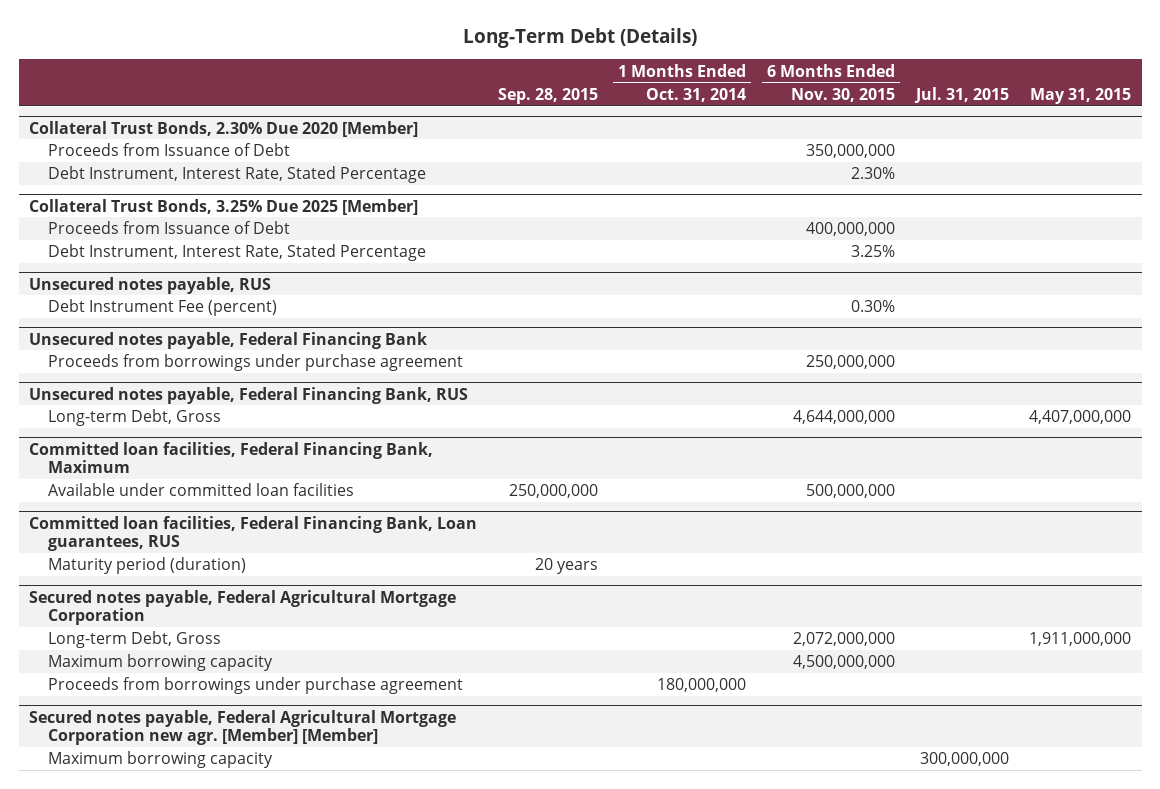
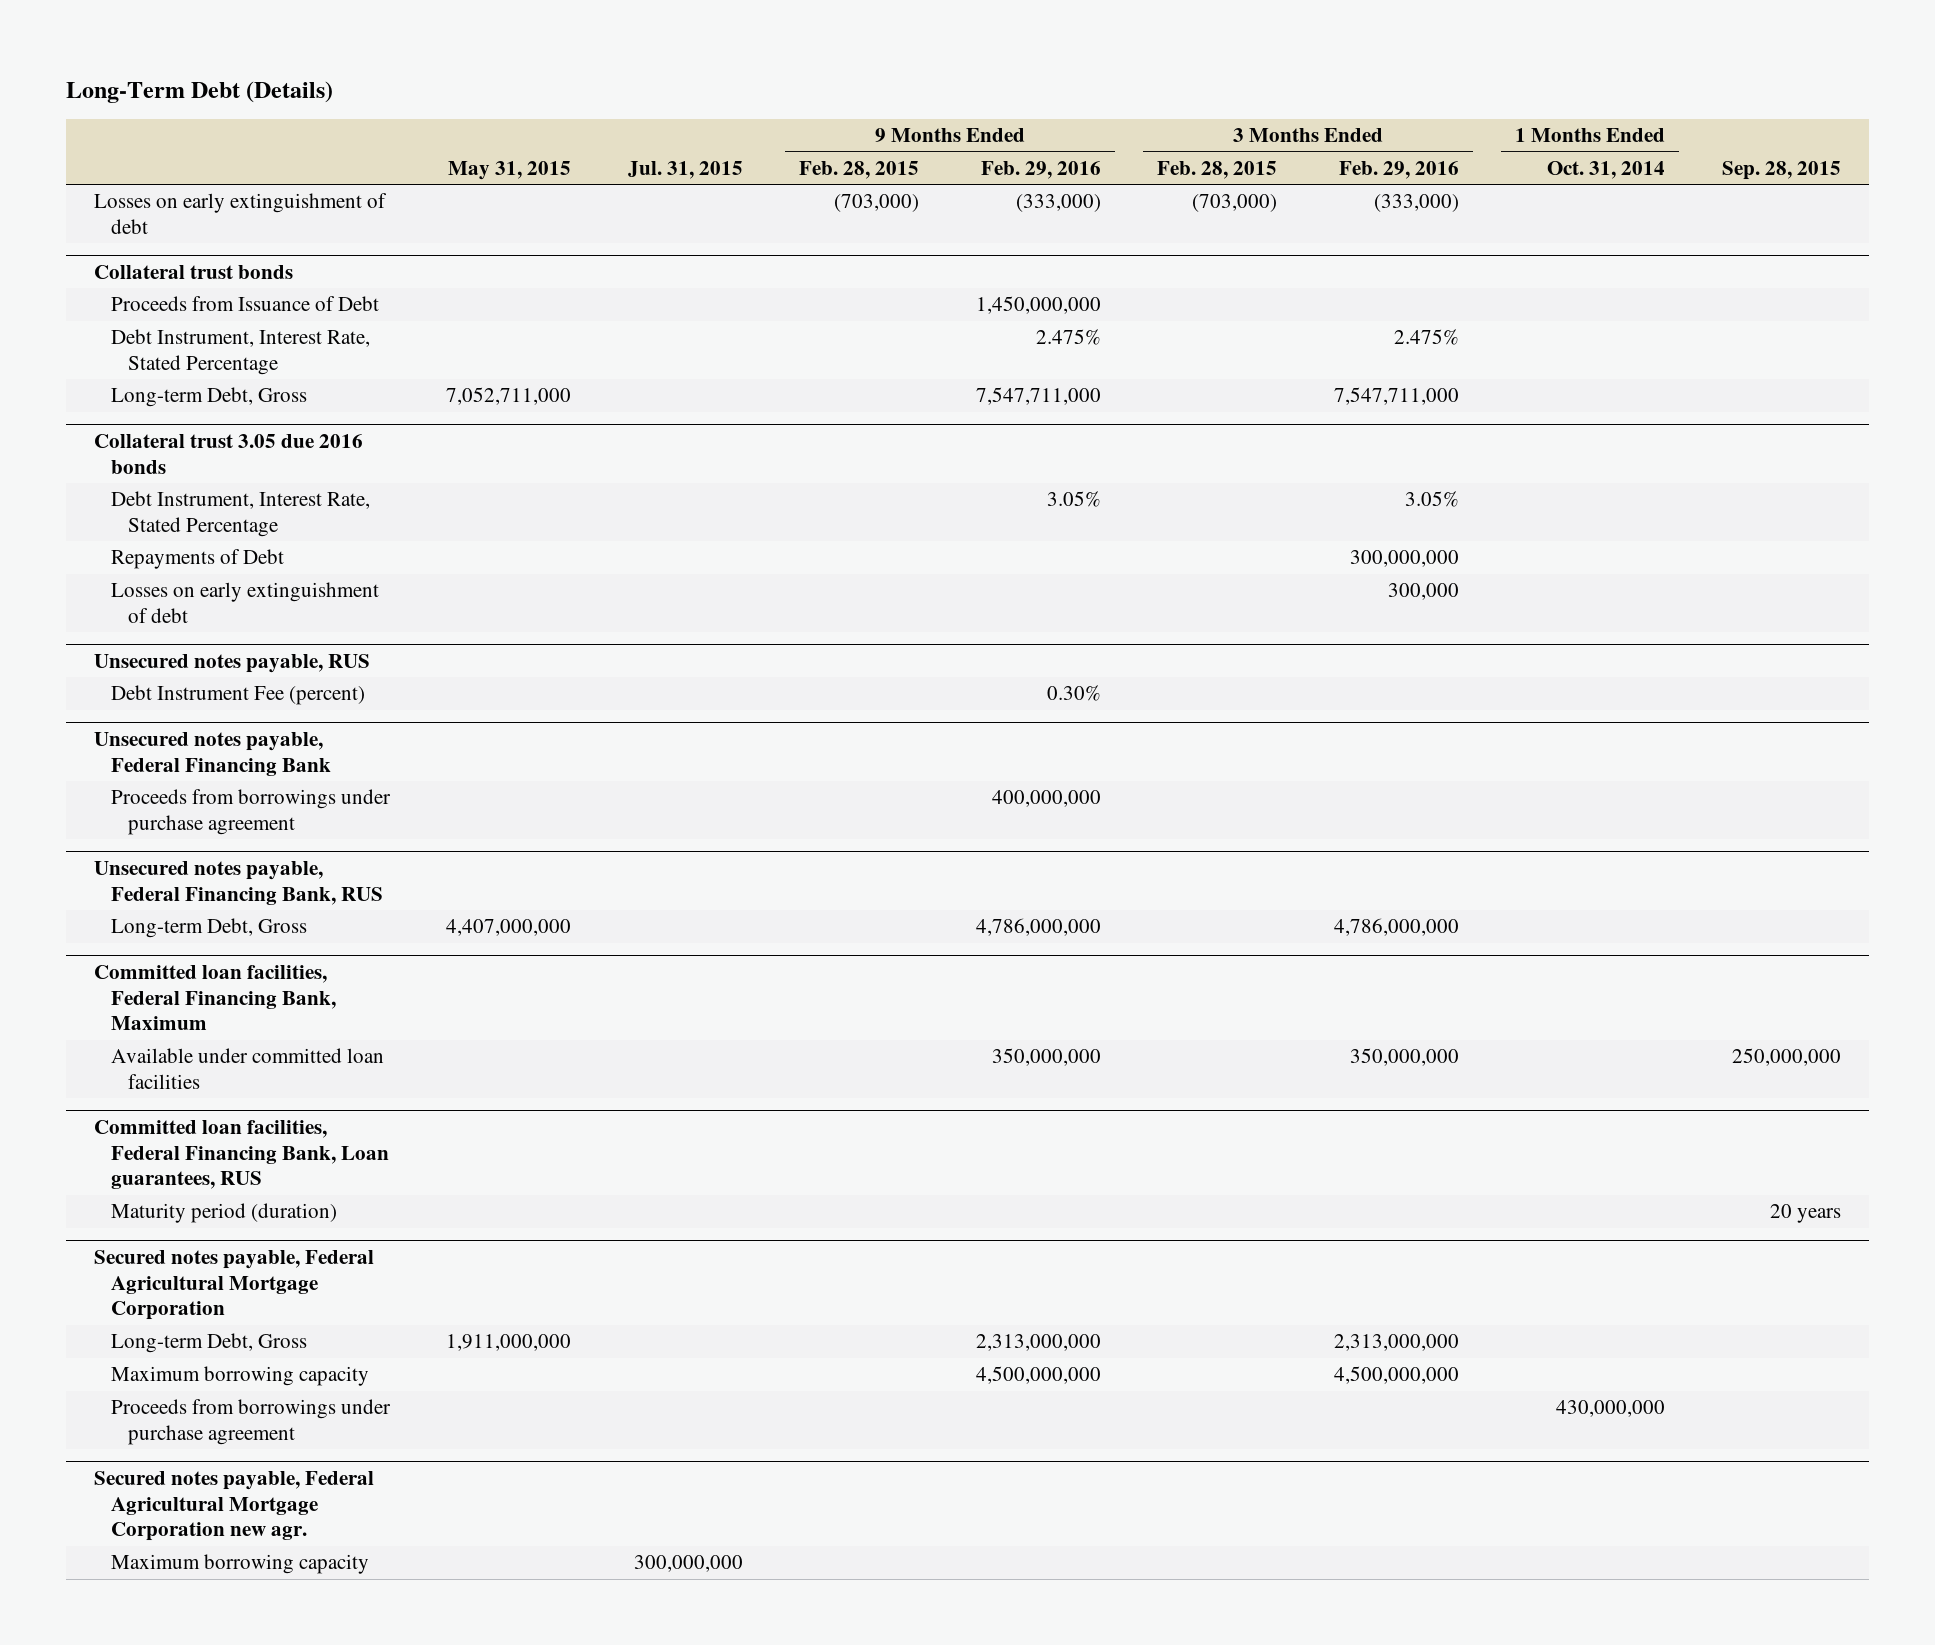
- | Sep. 28, 2015 | 1 Months Ended Oct. 31, 2014 | 6 Months Ended Nov. 30, 2015 | Jul. 31, 2015 | May 31, 2015
+ | May 31, 2015 | Jul. 31, 2015 | 9 Months Ended Feb. 28, 2015 | 9 Months Ended Feb. 29, 2016 | 3 Months Ended Feb. 28, 2015 | 3 Months Ended Feb. 29, 2016 | 1 Months Ended Oct. 31, 2014 | Sep. 28, 2015
- Collateral Trust Bonds, 2.30% Due 2020 [Member]
- Proceeds from Issuance of Debt | | | 350,000,000 | |
- Debt Instrument, Interest Rate, Stated Percentage | | | 2.30% | |
- Collateral Trust Bonds, 3.25% Due 2025 [Member]
- Proceeds from Issuance of Debt | | | 400,000,000 | |
- Debt Instrument, Interest Rate, Stated Percentage | | | 3.25% | |
+ Losses on early extinguishment of debt | | | (703,000) | (333,000) | (703,000) | (333,000) | |
+ Collateral trust bonds
+ Proceeds from Issuance of Debt | | | | 1,450,000,000 | | | |
+ Debt Instrument, Interest Rate, Stated Percentage | | | | 2.475% | | 2.475% | |
+ Long-term Debt, Gross | 7,052,711,000 | | | 7,547,711,000 | | 7,547,711,000 | |
+ Collateral trust 3.05 due 2016 bonds
+ Debt Instrument, Interest Rate, Stated Percentage | | | | 3.05% | | 3.05% | |
+ Repayments of Debt | | | | | | 300,000,000 | |
+ Losses on early extinguishment of debt | | | | | | 300,000 | |
@ Secured notes payable, Federal Agricultural Mortgage Corporation
- Proceeds from borrowings under purchase agreement | | 180,000,000 | | |
- Secured notes payable, Federal Agricultural Mortgage Corporation new agr. [Member] [Member]
@ Secured notes payable, Federal Agricultural Mortgage Corporation
+ Proceeds from borrowings under purchase agreement | | | | | | | 430,000,000 |
+ Secured notes payable, Federal Agricultural Mortgage Corporation new agr.

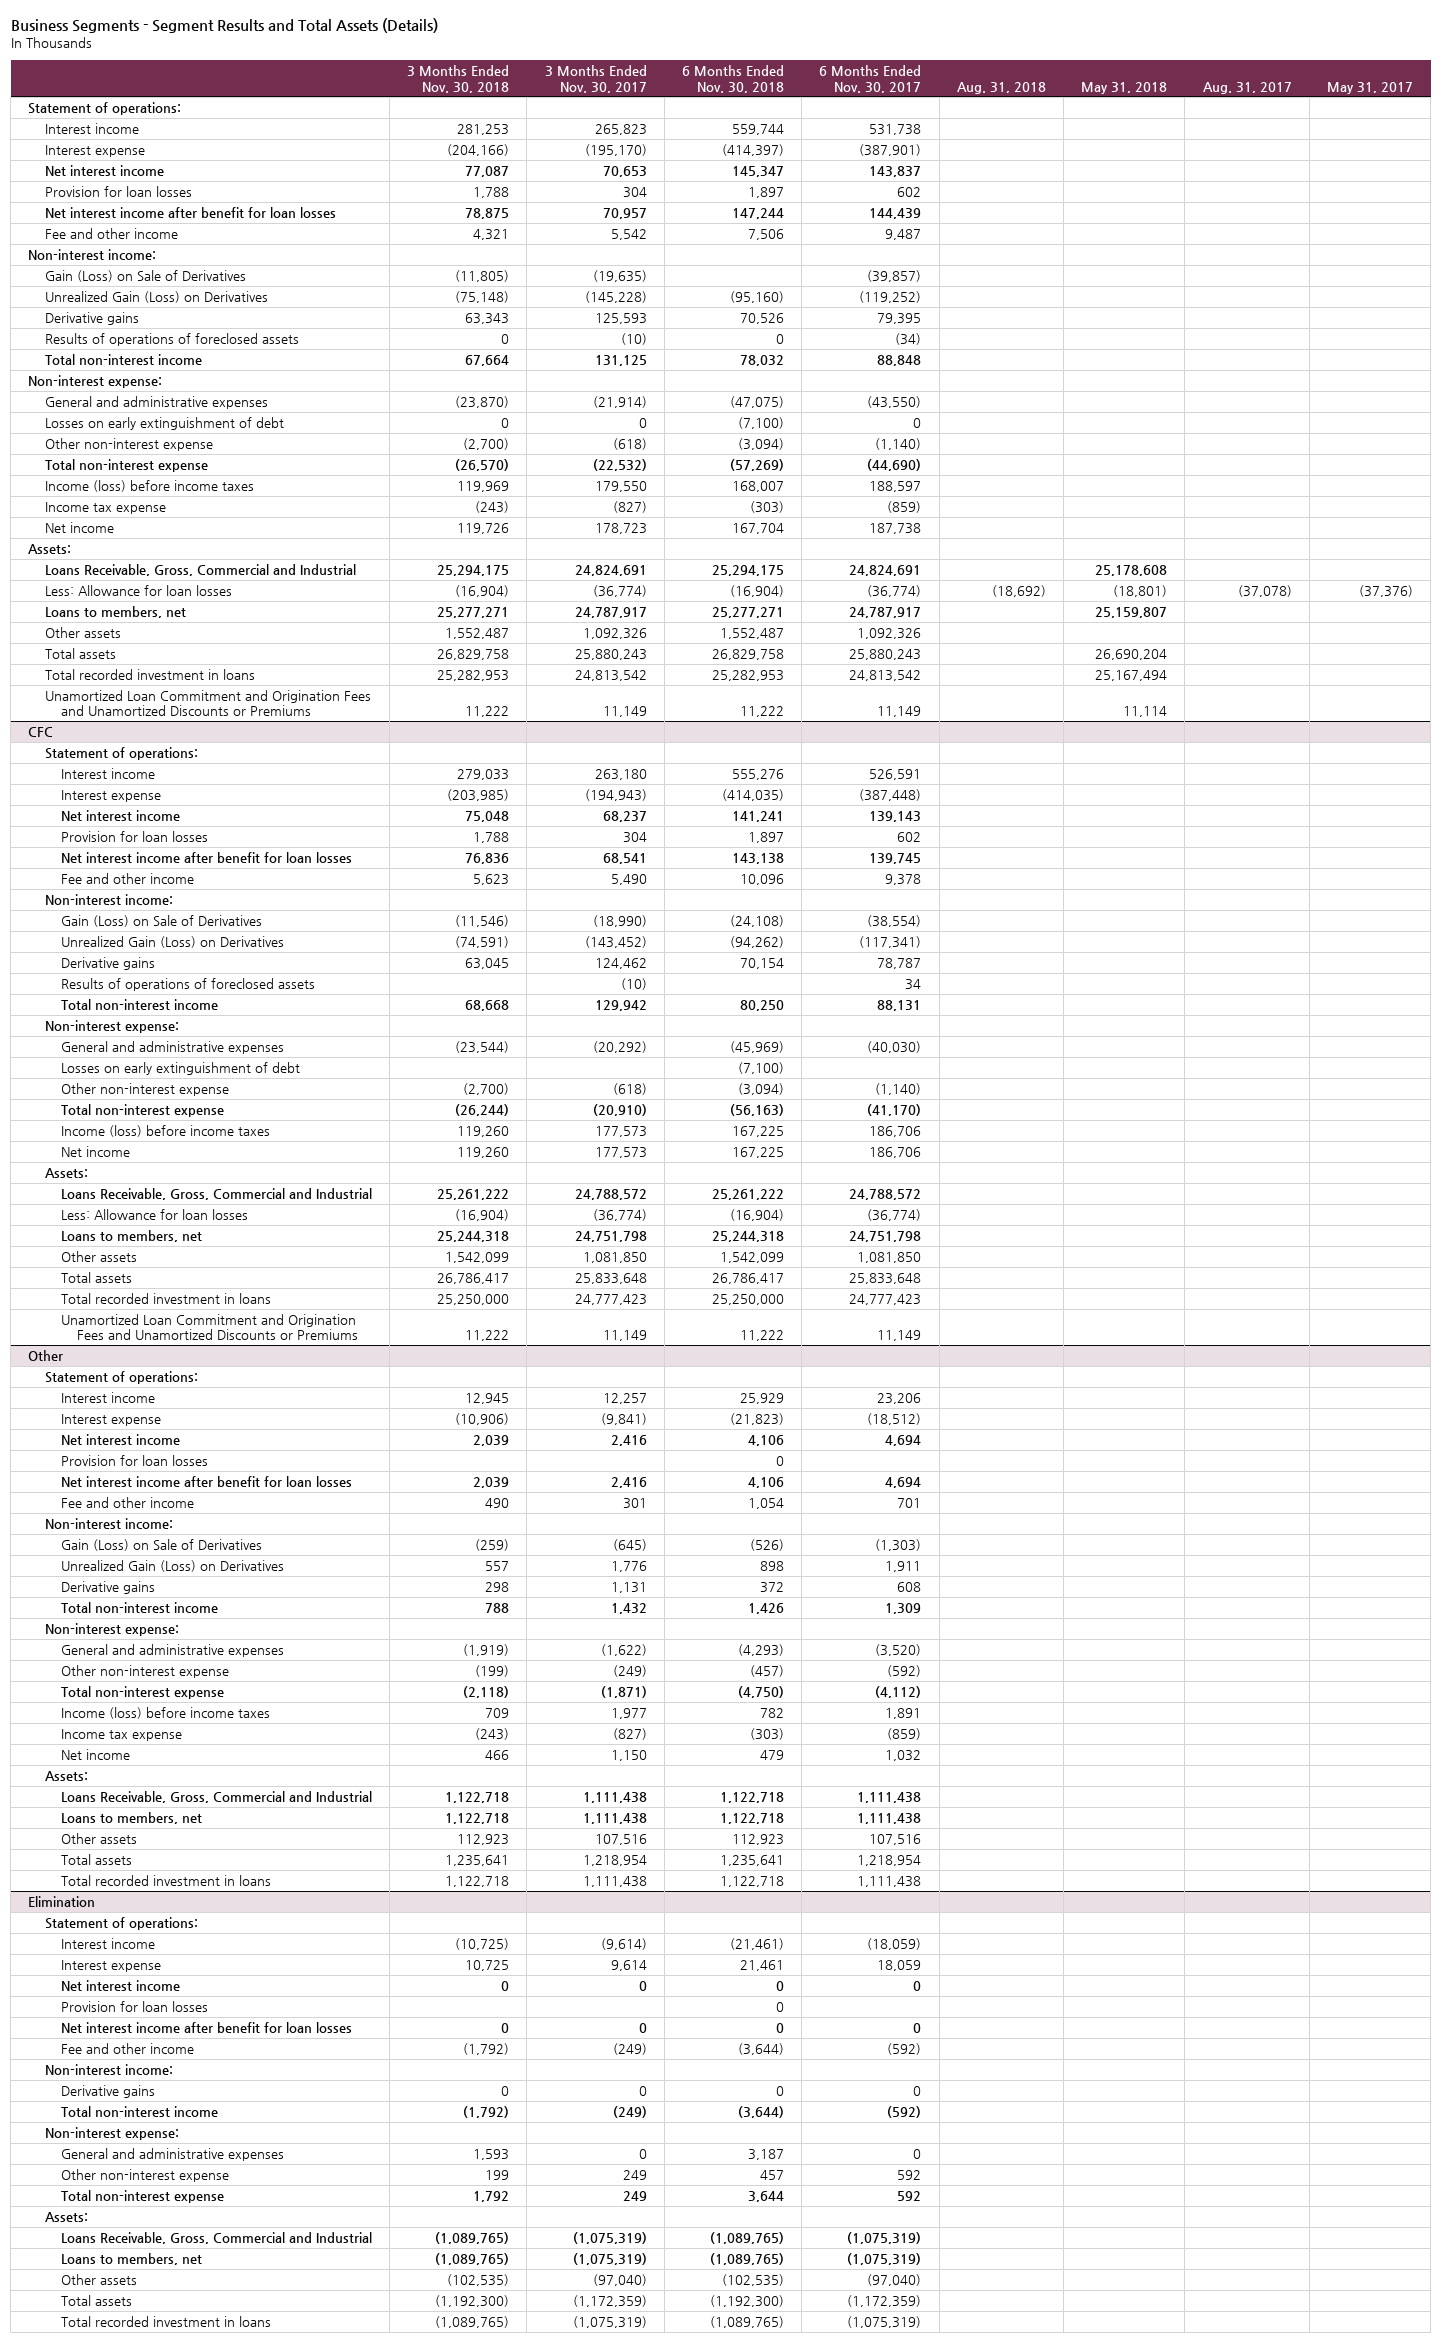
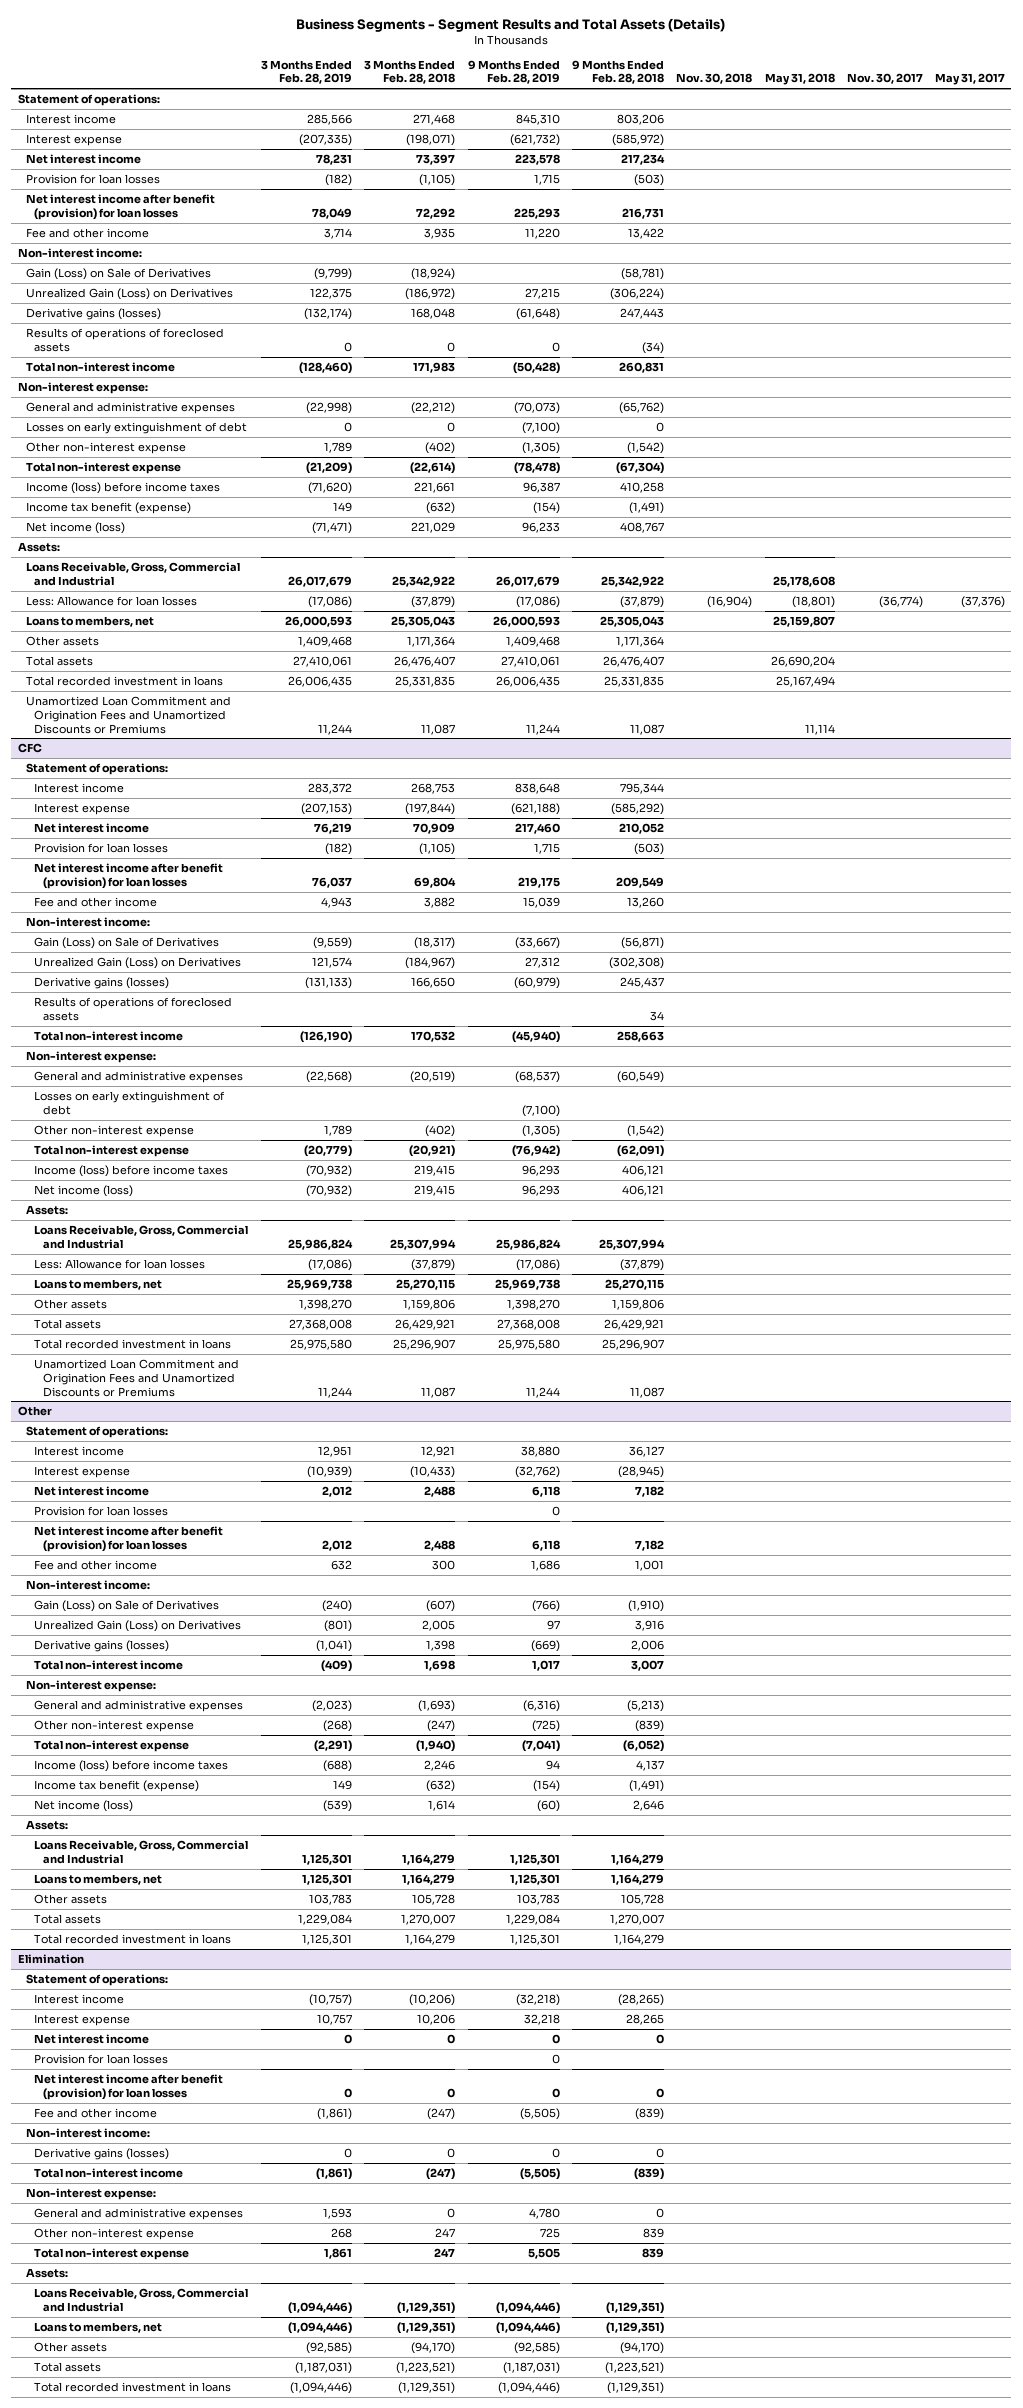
- | 3 Months Ended Nov. 30, 2018 | 3 Months Ended Nov. 30, 2017 | 6 Months Ended Nov. 30, 2018 | 6 Months Ended Nov. 30, 2017 | Aug. 31, 2018 | May 31, 2018 | Aug. 31, 2017 | May 31, 2017
+ | 3 Months Ended Feb. 28, 2019 | 3 Months Ended Feb. 28, 2018 | 9 Months Ended Feb. 28, 2019 | 9 Months Ended Feb. 28, 2018 | Nov. 30, 2018 | May 31, 2018 | Nov. 30, 2017 | May 31, 2017
- Net interest income after benefit for loan losses | 78,875 | 70,957 | 147,244 | 144,439 | | | |
+ Net interest income after benefit (provision) for loan losses | 78,049 | 72,292 | 225,293 | 216,731 | | | |
- Derivative gains | 63,343 | 125,593 | 70,526 | 79,395 | | | |
+ Derivative gains (losses) | (132,174) | 168,048 | (61,648) | 247,443 | | | |
- Income tax expense | (243) | (827) | (303) | (859) | | | |
- Net income | 119,726 | 178,723 | 167,704 | 187,738 | | | |
+ Income tax benefit (expense) | 149 | (632) | (154) | (1,491) | | | |
+ Net income (loss) | (71,471) | 221,029 | 96,233 | 408,767 | | | |
@ CFC
- Net interest income after benefit for loan losses | 76,836 | 68,541 | 143,138 | 139,745 | | | |
+ Net interest income after benefit (provision) for loan losses | 76,037 | 69,804 | 219,175 | 209,549 | | | |
- Derivative gains | 63,045 | 124,462 | 70,154 | 78,787 | | | |
+ Derivative gains (losses) | (131,133) | 166,650 | (60,979) | 245,437 | | | |
- Net income | 119,260 | 177,573 | 167,225 | 186,706 | | | |
+ Net income (loss) | (70,932) | 219,415 | 96,293 | 406,121 | | | |
@ Other
- Net interest income after benefit for loan losses | 2,039 | 2,416 | 4,106 | 4,694 | | | |
+ Net interest income after benefit (provision) for loan losses | 2,012 | 2,488 | 6,118 | 7,182 | | | |
- Derivative gains | 298 | 1,131 | 372 | 608 | | | |
+ Derivative gains (losses) | (1,041) | 1,398 | (669) | 2,006 | | | |
- Income tax expense | (243) | (827) | (303) | (859) | | | |
- Net income | 466 | 1,150 | 479 | 1,032 | | | |
+ Income tax benefit (expense) | 149 | (632) | (154) | (1,491) | | | |
+ Net income (loss) | (539) | 1,614 | (60) | 2,646 | | | |
@ Elimination
- Net interest income after benefit for loan losses | 0 | 0 | 0 | 0 | | | |
+ Net interest income after benefit (provision) for loan losses | 0 | 0 | 0 | 0 | | | |
- Derivative gains | 0 | 0 | 0 | 0 | | | |
+ Derivative gains (losses) | 0 | 0 | 0 | 0 | | | |

